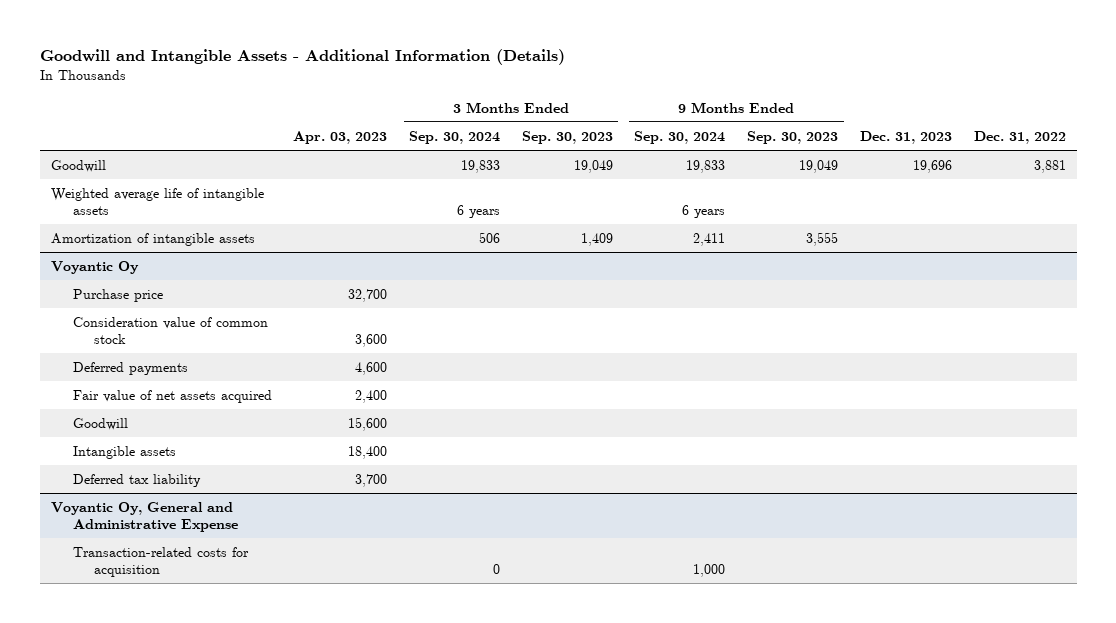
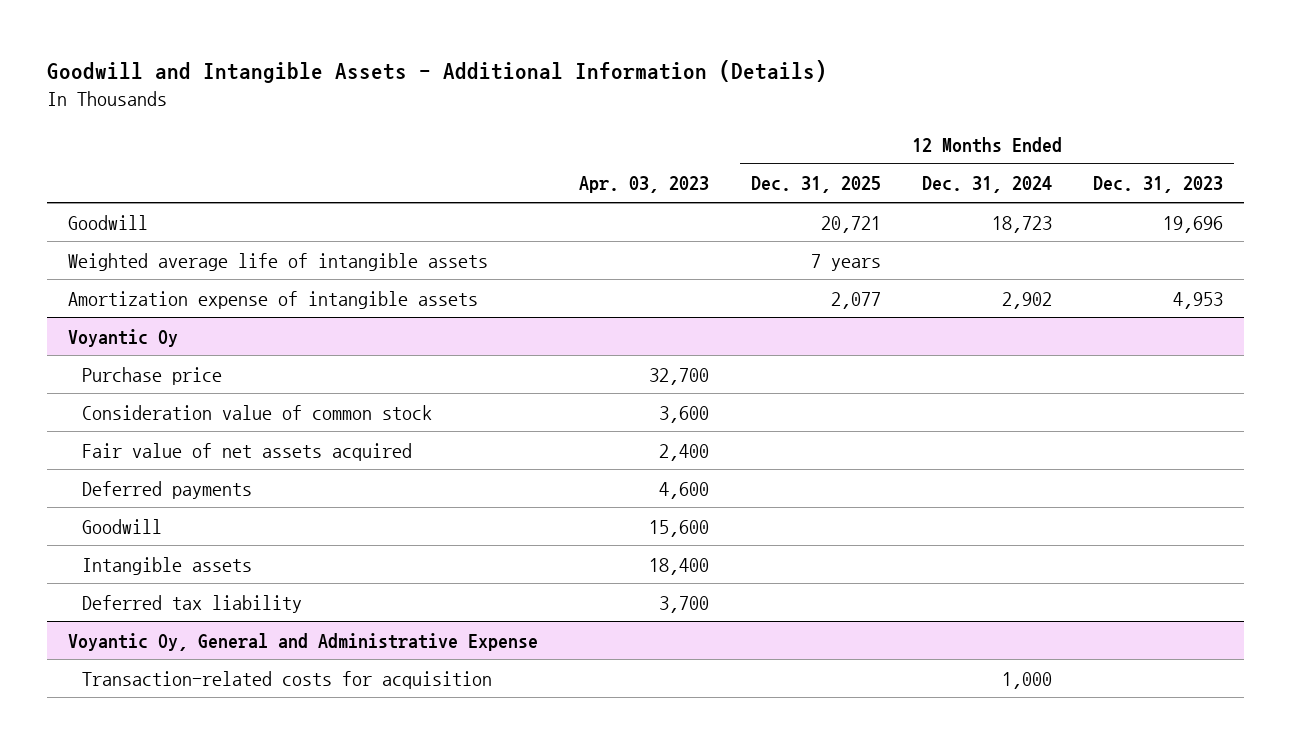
- | Apr. 03, 2023 | 3 Months Ended Sep. 30, 2024 | 3 Months Ended Sep. 30, 2023 | 9 Months Ended Sep. 30, 2024 | 9 Months Ended Sep. 30, 2023 | Dec. 31, 2023 | Dec. 31, 2022
+ | Apr. 03, 2023 | 12 Months Ended Dec. 31, 2025 | 12 Months Ended Dec. 31, 2024 | 12 Months Ended Dec. 31, 2023
- Amortization of intangible assets | | 506 | 1,409 | 2,411 | 3,555 | |
+ Amortization expense of intangible assets | | 2,077 | 2,902 | 4,953
@ Voyantic Oy
moved down: Deferred payments | 4,600 | | |

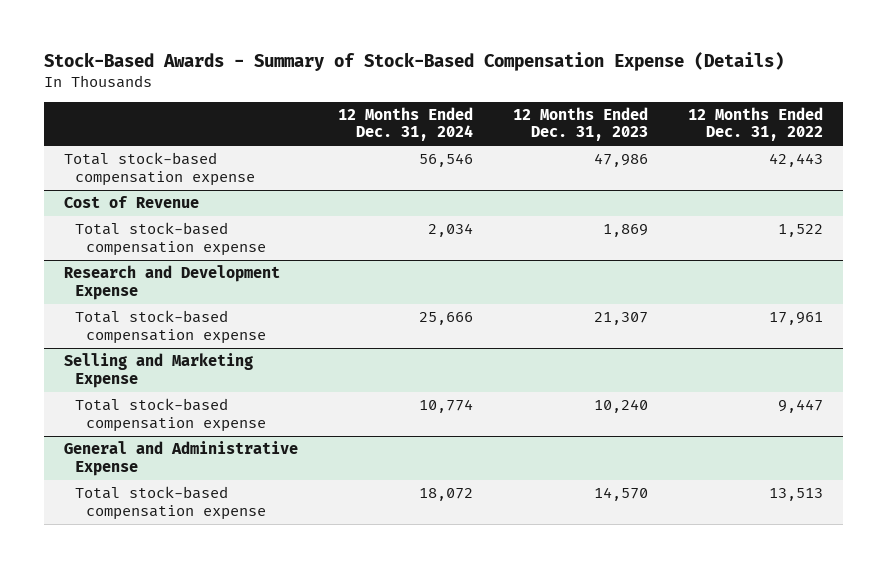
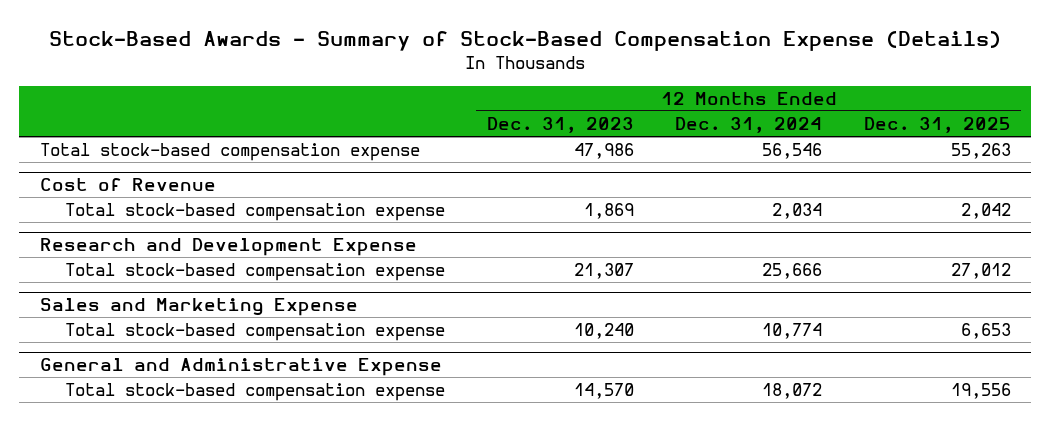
- | 12 Months Ended Dec. 31, 2024 | 12 Months Ended Dec. 31, 2023 | 12 Months Ended Dec. 31, 2022
+ | 12 Months Ended Dec. 31, 2023 | 12 Months Ended Dec. 31, 2024 | 12 Months Ended Dec. 31, 2025
- Selling and Marketing Expense
+ Sales and Marketing Expense

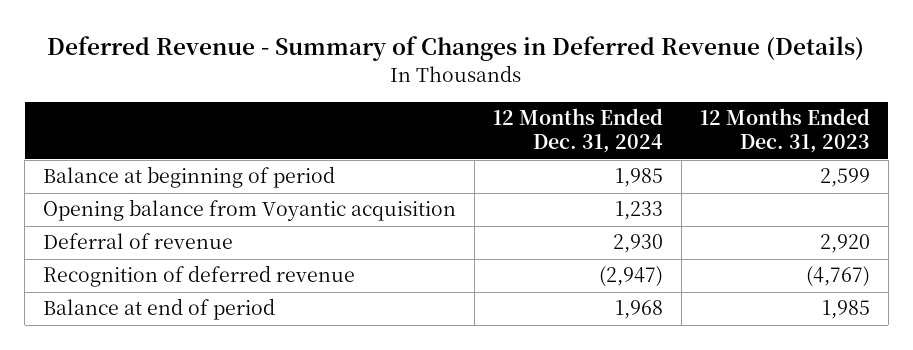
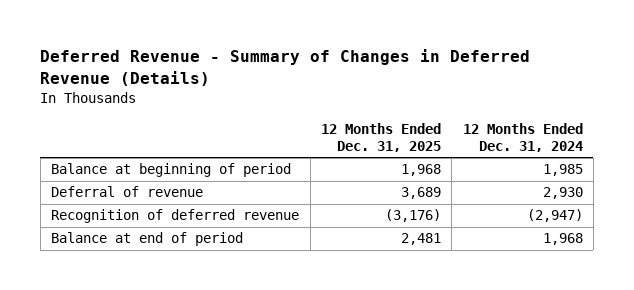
- | 12 Months Ended Dec. 31, 2024 | 12 Months Ended Dec. 31, 2023
+ | 12 Months Ended Dec. 31, 2025 | 12 Months Ended Dec. 31, 2024
- Opening balance from Voyantic acquisition | 1,233 |

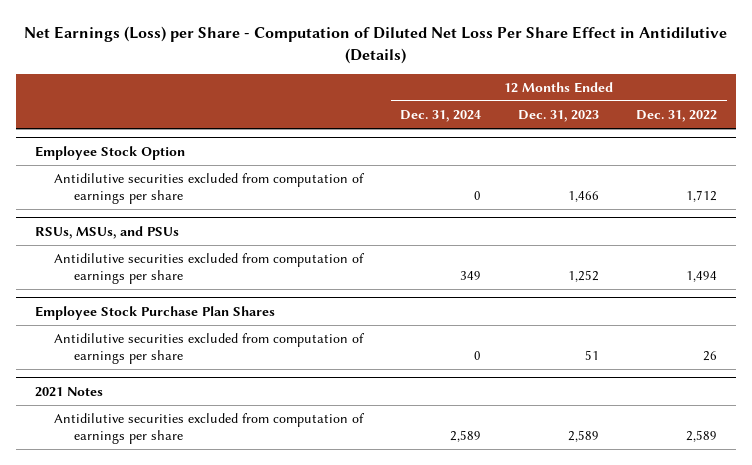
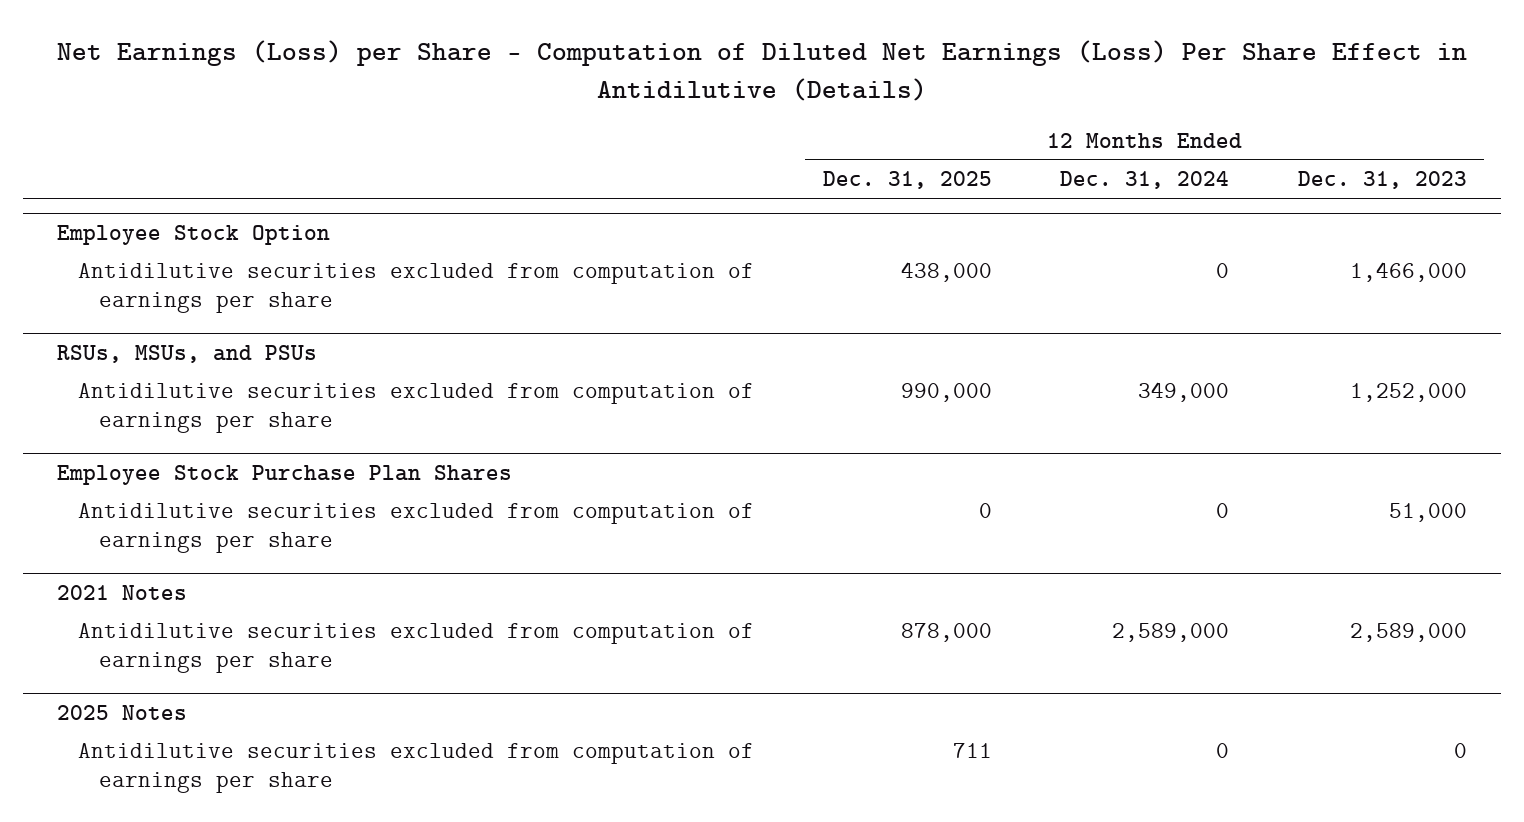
- Net Earnings (Loss) per Share - Computation of Diluted Net Loss Per Share Effect in Antidilutive (Details)
+ Net Earnings (Loss) per Share - Computation of Diluted Net Earnings (Loss) Per Share Effect in Antidilutive (Details)
- | 12 Months Ended Dec. 31, 2024 | 12 Months Ended Dec. 31, 2023 | 12 Months Ended Dec. 31, 2022
+ | 12 Months Ended Dec. 31, 2025 | 12 Months Ended Dec. 31, 2024 | 12 Months Ended Dec. 31, 2023
@ Employee Stock Option
- Antidilutive securities excluded from computation of earnings per share | 0 | 1,466 | 1,712
+ Antidilutive securities excluded from computation of earnings per share | 438,000 | 0 | 1,466,000
@ RSUs, MSUs, and PSUs
- Antidilutive securities excluded from computation of earnings per share | 349 | 1,252 | 1,494
+ Antidilutive securities excluded from computation of earnings per share | 990,000 | 349,000 | 1,252,000
@ Employee Stock Purchase Plan Shares
- Antidilutive securities excluded from computation of earnings per share | 0 | 51 | 26
+ Antidilutive securities excluded from computation of earnings per share | 0 | 0 | 51,000
@ 2021 Notes
- Antidilutive securities excluded from computation of earnings per share | 2,589 | 2,589 | 2,589
+ Antidilutive securities excluded from computation of earnings per share | 878,000 | 2,589,000 | 2,589,000
+ 2025 Notes
+ Antidilutive securities excluded from computation of earnings per share | 711 | 0 | 0

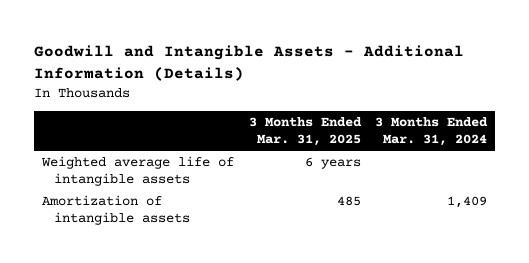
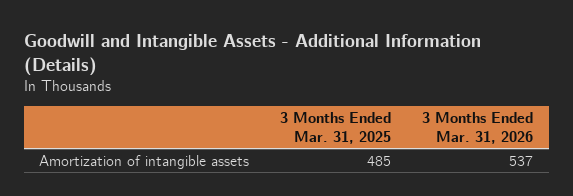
- | 3 Months Ended Mar. 31, 2025 | 3 Months Ended Mar. 31, 2024
+ | 3 Months Ended Mar. 31, 2025 | 3 Months Ended Mar. 31, 2026
- Weighted average life of intangible assets | 6 years |

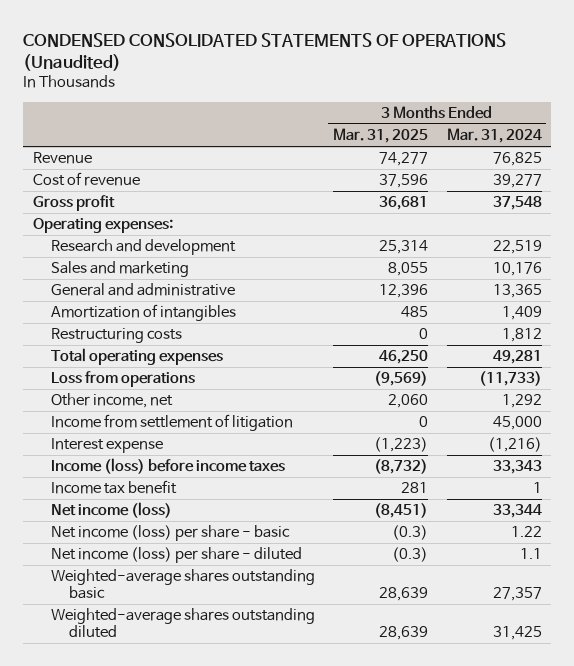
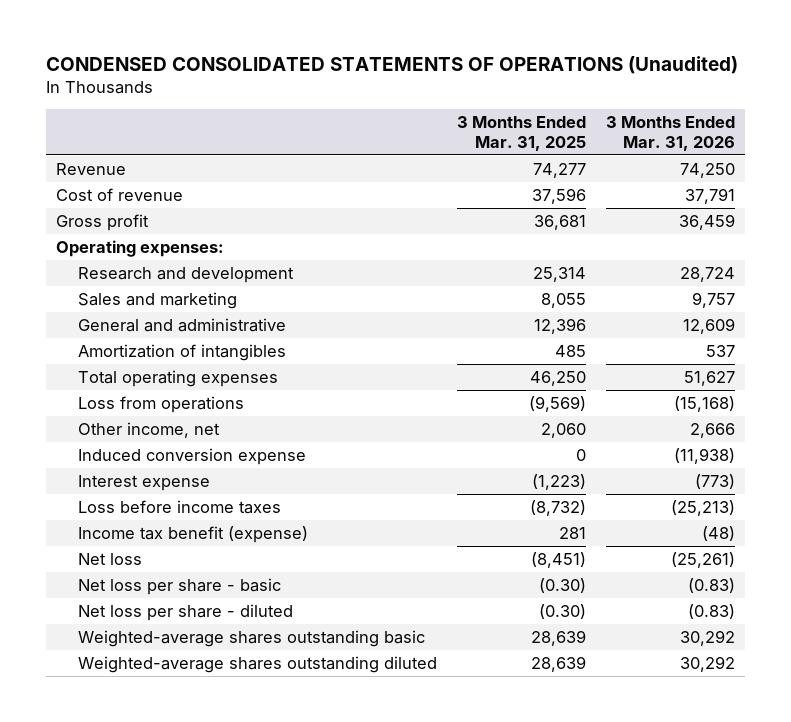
- | 3 Months Ended Mar. 31, 2025 | 3 Months Ended Mar. 31, 2024
+ | 3 Months Ended Mar. 31, 2025 | 3 Months Ended Mar. 31, 2026
- Restructuring costs | 0 | 1,812
- Income from settlement of litigation | 0 | 45,000
+ Induced conversion expense | 0 | (11,938)
- Income (loss) before income taxes | (8,732) | 33,343
- Income tax benefit | 281 | 1
- Net income (loss) | (8,451) | 33,344
- Net income (loss) per share - basic | (0.3) | 1.22
- Net income (loss) per share - diluted | (0.3) | 1.1
+ Loss before income taxes | (8,732) | (25,213)
+ Income tax benefit (expense) | 281 | (48)
+ Net loss | (8,451) | (25,261)
+ Net loss per share - basic | (0.30) | (0.83)
+ Net loss per share - diluted | (0.30) | (0.83)

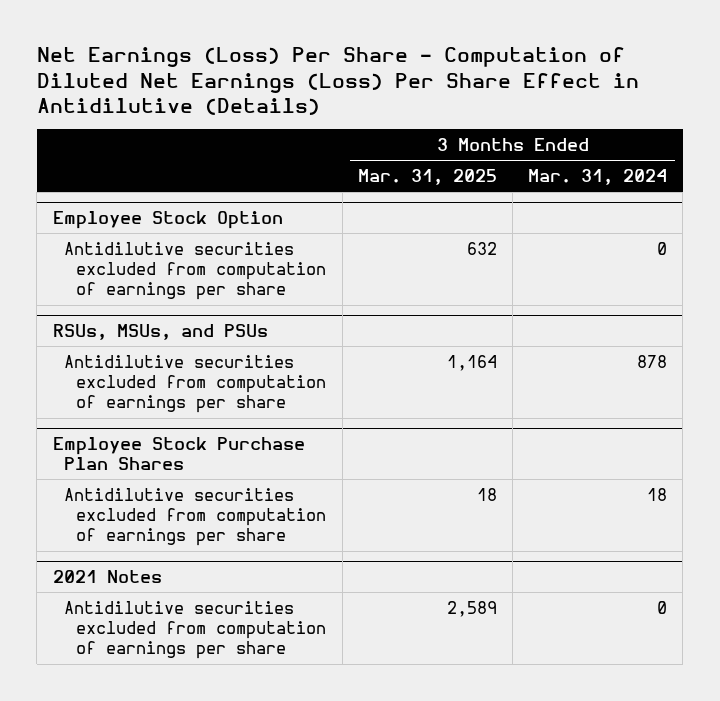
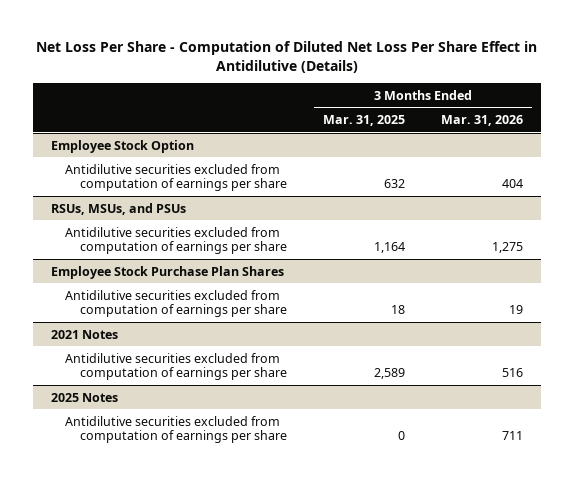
- Net Earnings (Loss) Per Share - Computation of Diluted Net Earnings (Loss) Per Share Effect in Antidilutive (Details)
+ Net Loss Per Share - Computation of Diluted Net Loss Per Share Effect in Antidilutive (Details)
- | 3 Months Ended Mar. 31, 2025 | 3 Months Ended Mar. 31, 2024
+ | 3 Months Ended Mar. 31, 2025 | 3 Months Ended Mar. 31, 2026
+ 2025 Notes
+ Antidilutive securities excluded from computation of earnings per share | 0 | 711

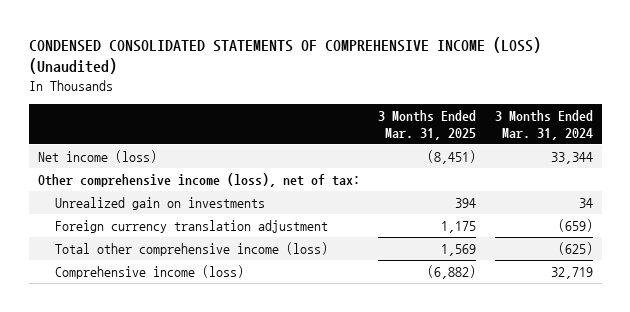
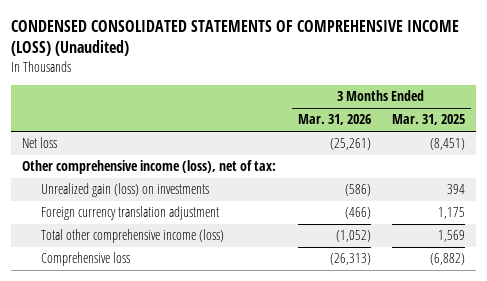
- | 3 Months Ended Mar. 31, 2025 | 3 Months Ended Mar. 31, 2024
+ | 3 Months Ended Mar. 31, 2026 | 3 Months Ended Mar. 31, 2025
- Net income (loss) | (8,451) | 33,344
+ Net loss | (25,261) | (8,451)
- Unrealized gain on investments | 394 | 34
+ Unrealized gain (loss) on investments | (586) | 394
- Comprehensive income (loss) | (6,882) | 32,719
+ Comprehensive loss | (26,313) | (6,882)

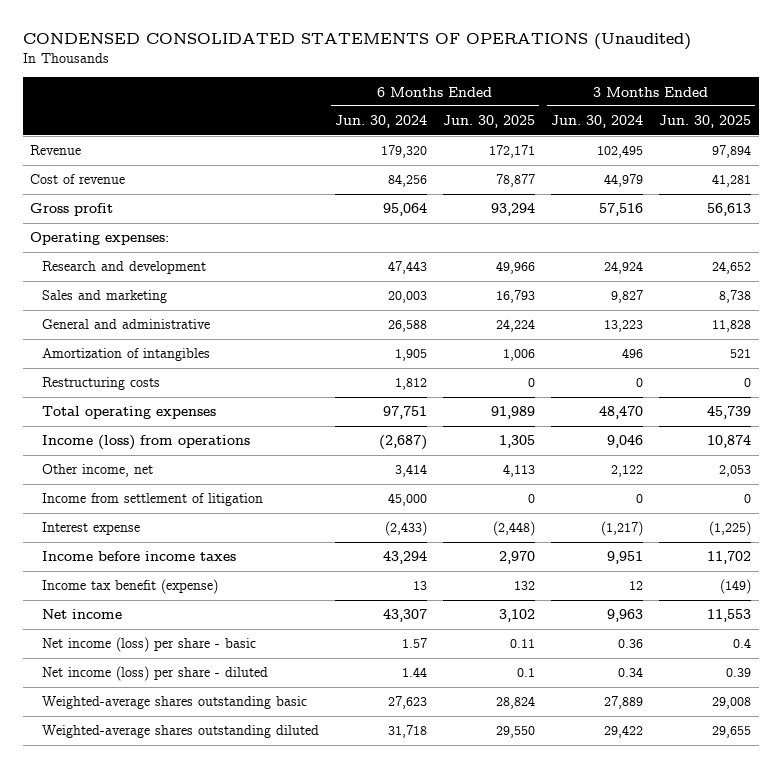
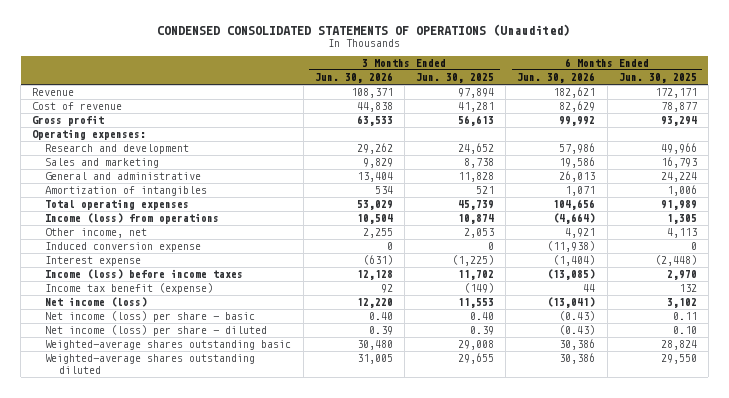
- | 6 Months Ended Jun. 30, 2024 | 6 Months Ended Jun. 30, 2025 | 3 Months Ended Jun. 30, 2024 | 3 Months Ended Jun. 30, 2025
+ | 3 Months Ended Jun. 30, 2026 | 3 Months Ended Jun. 30, 2025 | 6 Months Ended Jun. 30, 2026 | 6 Months Ended Jun. 30, 2025
- Restructuring costs | 1,812 | 0 | 0 | 0
- Income from settlement of litigation | 45,000 | 0 | 0 | 0
+ Induced conversion expense | 0 | 0 | (11,938) | 0
- Income before income taxes | 43,294 | 2,970 | 9,951 | 11,702
+ Income (loss) before income taxes | 12,128 | 11,702 | (13,085) | 2,970
- Net income | 43,307 | 3,102 | 9,963 | 11,553
- Net income (loss) per share - basic | 1.57 | 0.11 | 0.36 | 0.4
- Net income (loss) per share - diluted | 1.44 | 0.1 | 0.34 | 0.39
+ Net income (loss) | 12,220 | 11,553 | (13,041) | 3,102
+ Net income (loss) per share - basic | 0.40 | 0.40 | (0.43) | 0.11
+ Net income (loss) per share - diluted | 0.39 | 0.39 | (0.43) | 0.10

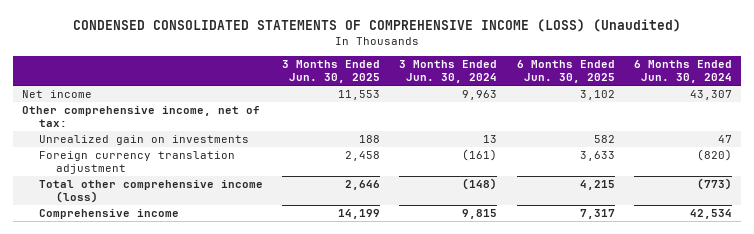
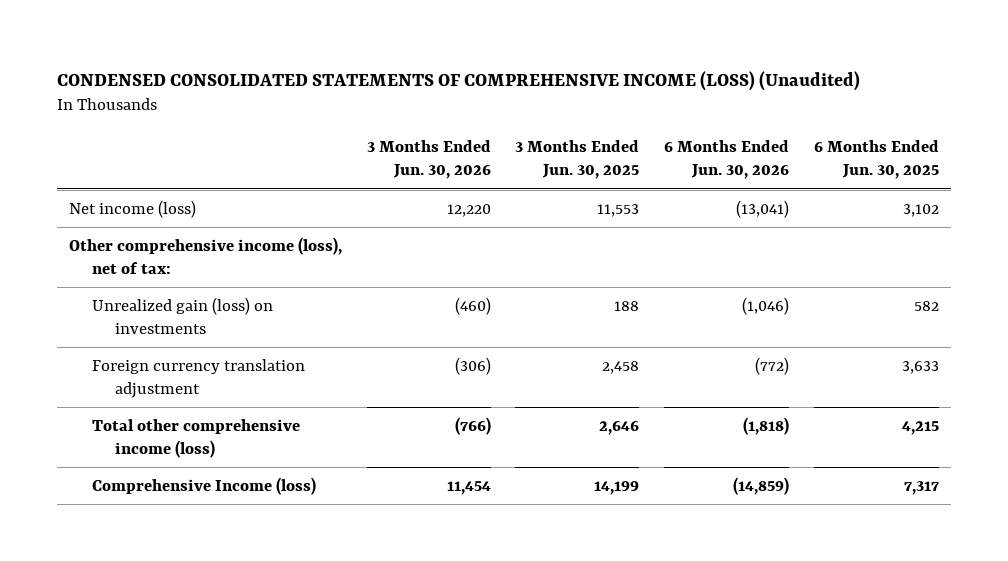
- | 3 Months Ended Jun. 30, 2025 | 3 Months Ended Jun. 30, 2024 | 6 Months Ended Jun. 30, 2025 | 6 Months Ended Jun. 30, 2024
+ | 3 Months Ended Jun. 30, 2026 | 3 Months Ended Jun. 30, 2025 | 6 Months Ended Jun. 30, 2026 | 6 Months Ended Jun. 30, 2025
- Net income | 11,553 | 9,963 | 3,102 | 43,307
- Other comprehensive income, net of tax:
- Unrealized gain on investments | 188 | 13 | 582 | 47
+ Net income (loss) | 12,220 | 11,553 | (13,041) | 3,102
+ Other comprehensive income (loss), net of tax:
+ Unrealized gain (loss) on investments | (460) | 188 | (1,046) | 582
- Comprehensive income | 14,199 | 9,815 | 7,317 | 42,534
+ Comprehensive Income (loss) | 11,454 | 14,199 | (14,859) | 7,317

